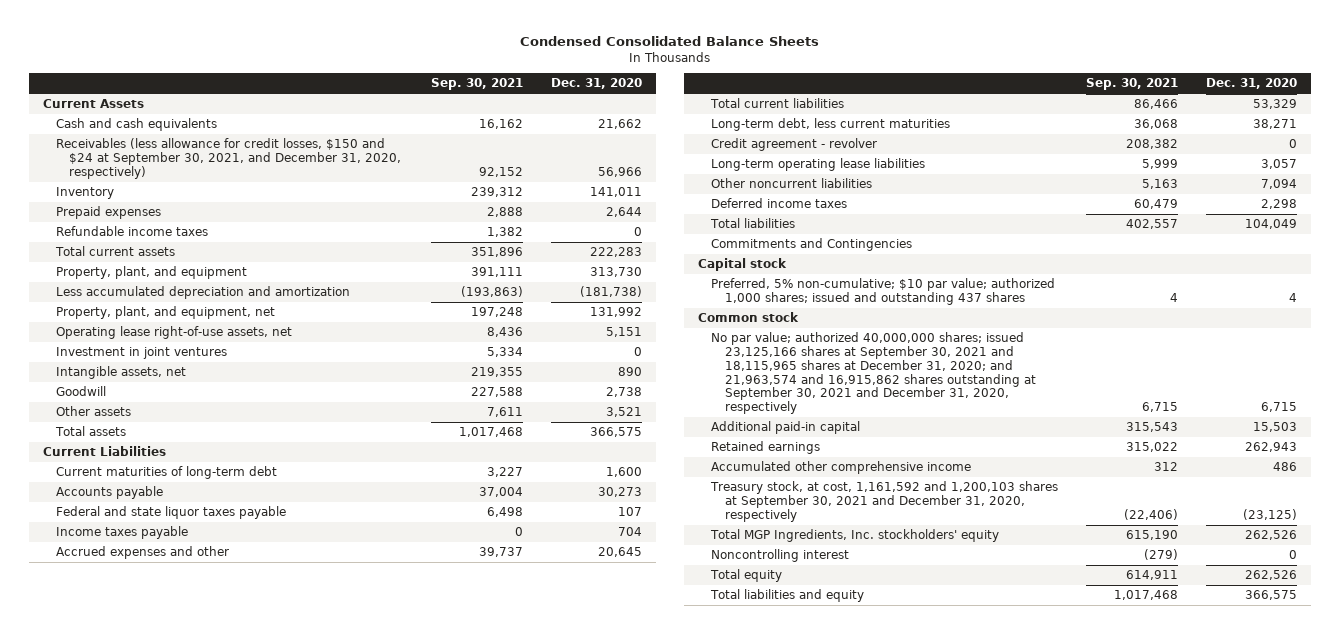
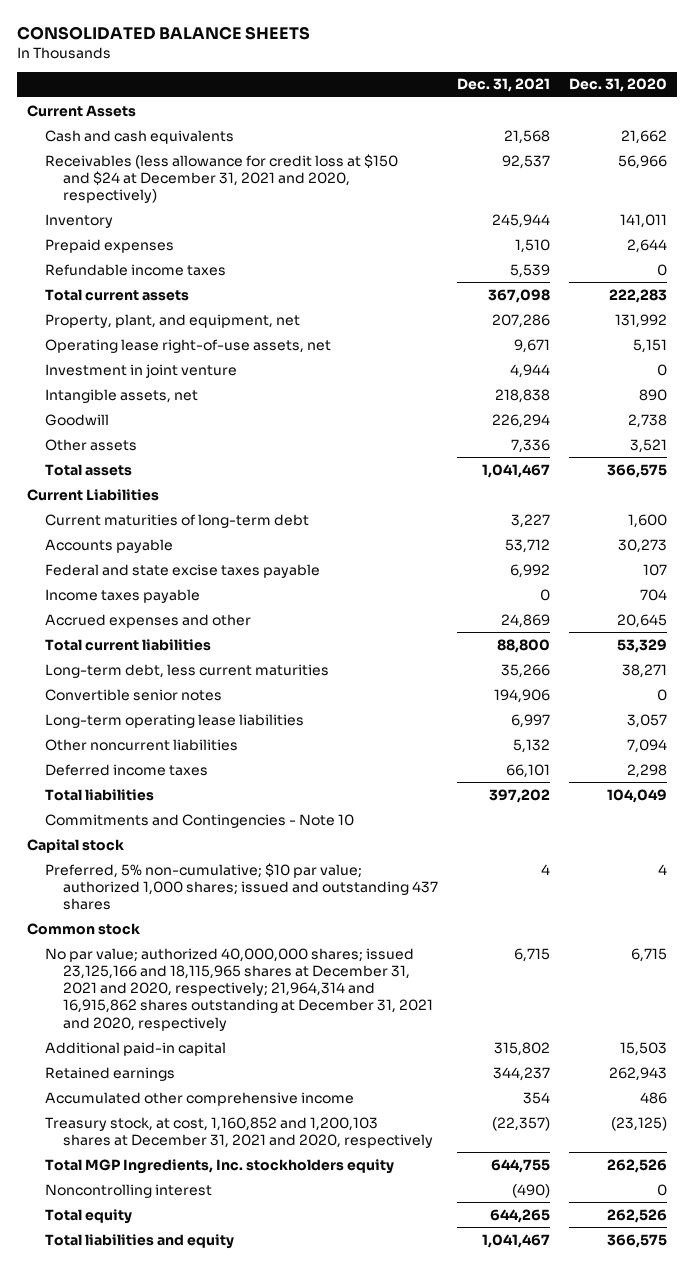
- Condensed Consolidated Balance Sheets
+ CONSOLIDATED BALANCE SHEETS
- | Sep. 30, 2021 | Dec. 31, 2020
+ | Dec. 31, 2021 | Dec. 31, 2020
- Receivables (less allowance for credit losses, $150 and $24 at September 30, 2021, and December 31, 2020, respectively) | 92,152 | 56,966
+ Receivables (less allowance for credit loss at $150 and $24 at December 31, 2021 and 2020, respectively) | 92,537 | 56,966
- Property, plant, and equipment | 391,111 | 313,730
- Less accumulated depreciation and amortization | (193,863) | (181,738)
- Investment in joint ventures | 5,334 | 0
+ Investment in joint venture | 4,944 | 0
- Federal and state liquor taxes payable | 6,498 | 107
+ Federal and state excise taxes payable | 6,992 | 107
- Credit agreement - revolver | 208,382 | 0
+ Convertible senior notes | 194,906 | 0
- Commitments and Contingencies
+ Commitments and Contingencies - Note 10
- No par value; authorized 40,000,000 shares; issued 23,125,166 shares at September 30, 2021 and 18,115,965 shares at December 31, 2020; and 21,963,574 and 16,915,862 shares outstanding at September 30, 2021 and December 31, 2020, respectively | 6,715 | 6,715
+ No par value; authorized 40,000,000 shares; issued 23,125,166 and 18,115,965 shares at December 31, 2021 and 2020, respectively; 21,964,314 and 16,915,862 shares outstanding at December 31, 2021 and 2020, respectively | 6,715 | 6,715
- Treasury stock, at cost, 1,161,592 and 1,200,103 shares at September 30, 2021 and December 31, 2020, respectively | (22,406) | (23,125)
- Total MGP Ingredients, Inc. stockholders' equity | 615,190 | 262,526
+ Treasury stock, at cost, 1,160,852 and 1,200,103 shares at December 31, 2021 and 2020, respectively | (22,357) | (23,125)
+ Total MGP Ingredients, Inc. stockholders equity | 644,755 | 262,526

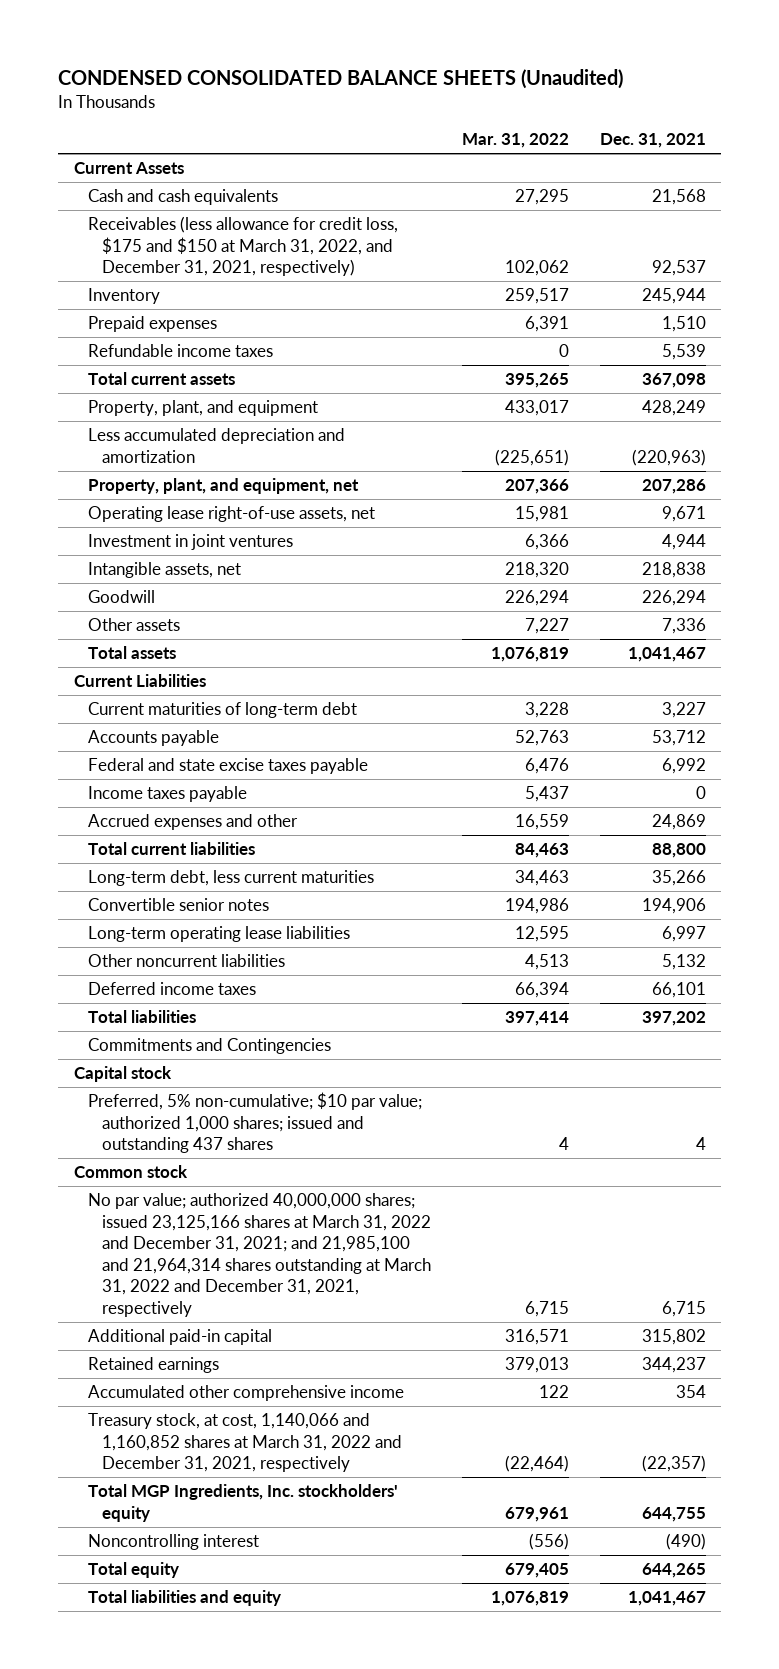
- CONSOLIDATED BALANCE SHEETS
+ CONDENSED CONSOLIDATED BALANCE SHEETS (Unaudited)
- | Dec. 31, 2021 | Dec. 31, 2020
+ | Mar. 31, 2022 | Dec. 31, 2021
- Receivables (less allowance for credit loss at $150 and $24 at December 31, 2021 and 2020, respectively) | 92,537 | 56,966
+ Receivables (less allowance for credit loss, $175 and $150 at March 31, 2022, and December 31, 2021, respectively) | 102,062 | 92,537
+ Property, plant, and equipment | 433,017 | 428,249
+ Less accumulated depreciation and amortization | (225,651) | (220,963)
- Investment in joint venture | 4,944 | 0
+ Investment in joint ventures | 6,366 | 4,944
- Commitments and Contingencies - Note 10
+ Commitments and Contingencies
- No par value; authorized 40,000,000 shares; issued 23,125,166 and 18,115,965 shares at December 31, 2021 and 2020, respectively; 21,964,314 and 16,915,862 shares outstanding at December 31, 2021 and 2020, respectively | 6,715 | 6,715
+ No par value; authorized 40,000,000 shares; issued 23,125,166 shares at March 31, 2022 and December 31, 2021; and 21,985,100 and 21,964,314 shares outstanding at March 31, 2022 and December 31, 2021, respectively | 6,715 | 6,715
- Treasury stock, at cost, 1,160,852 and 1,200,103 shares at December 31, 2021 and 2020, respectively | (22,357) | (23,125)
- Total MGP Ingredients, Inc. stockholders equity | 644,755 | 262,526
+ Treasury stock, at cost, 1,140,066 and 1,160,852 shares at March 31, 2022 and December 31, 2021, respectively | (22,464) | (22,357)
+ Total MGP Ingredients, Inc. stockholders' equity | 679,961 | 644,755

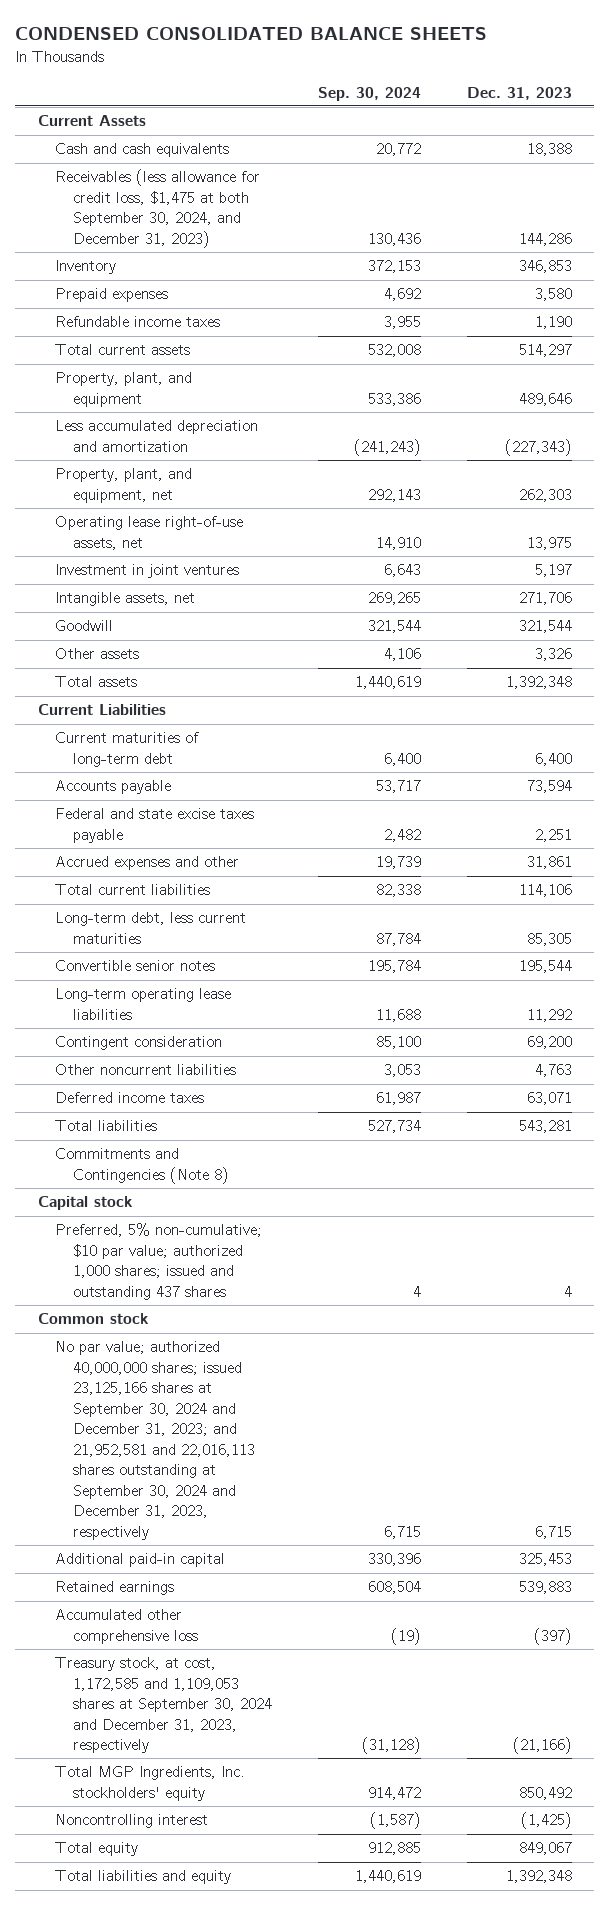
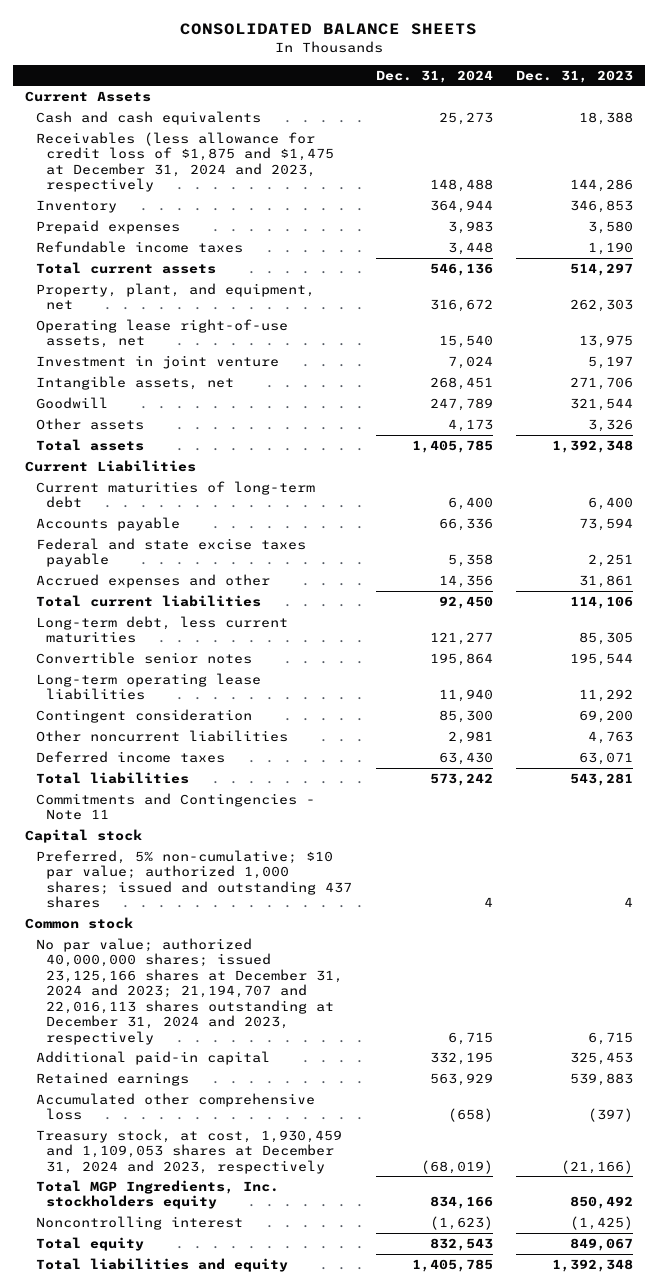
- CONDENSED CONSOLIDATED BALANCE SHEETS
+ CONSOLIDATED BALANCE SHEETS
- | Sep. 30, 2024 | Dec. 31, 2023
+ | Dec. 31, 2024 | Dec. 31, 2023
- Receivables (less allowance for credit loss, $1,475 at both September 30, 2024, and December 31, 2023) | 130,436 | 144,286
+ Receivables (less allowance for credit loss of $1,875 and $1,475 at December 31, 2024 and 2023, respectively | 148,488 | 144,286
- Property, plant, and equipment | 533,386 | 489,646
- Less accumulated depreciation and amortization | (241,243) | (227,343)
- Investment in joint ventures | 6,643 | 5,197
+ Investment in joint venture | 7,024 | 5,197
- Commitments and Contingencies (Note 8)
+ Commitments and Contingencies - Note 11
- No par value; authorized 40,000,000 shares; issued 23,125,166 shares at September 30, 2024 and December 31, 2023; and 21,952,581 and 22,016,113 shares outstanding at September 30, 2024 and December 31, 2023, respectively | 6,715 | 6,715
+ No par value; authorized 40,000,000 shares; issued 23,125,166 shares at December 31, 2024 and 2023; 21,194,707 and 22,016,113 shares outstanding at December 31, 2024 and 2023, respectively | 6,715 | 6,715
- Treasury stock, at cost, 1,172,585 and 1,109,053 shares at September 30, 2024 and December 31, 2023, respectively | (31,128) | (21,166)
- Total MGP Ingredients, Inc. stockholders' equity | 914,472 | 850,492
+ Treasury stock, at cost, 1,930,459 and 1,109,053 shares at December 31, 2024 and 2023, respectively | (68,019) | (21,166)
+ Total MGP Ingredients, Inc. stockholders equity | 834,166 | 850,492

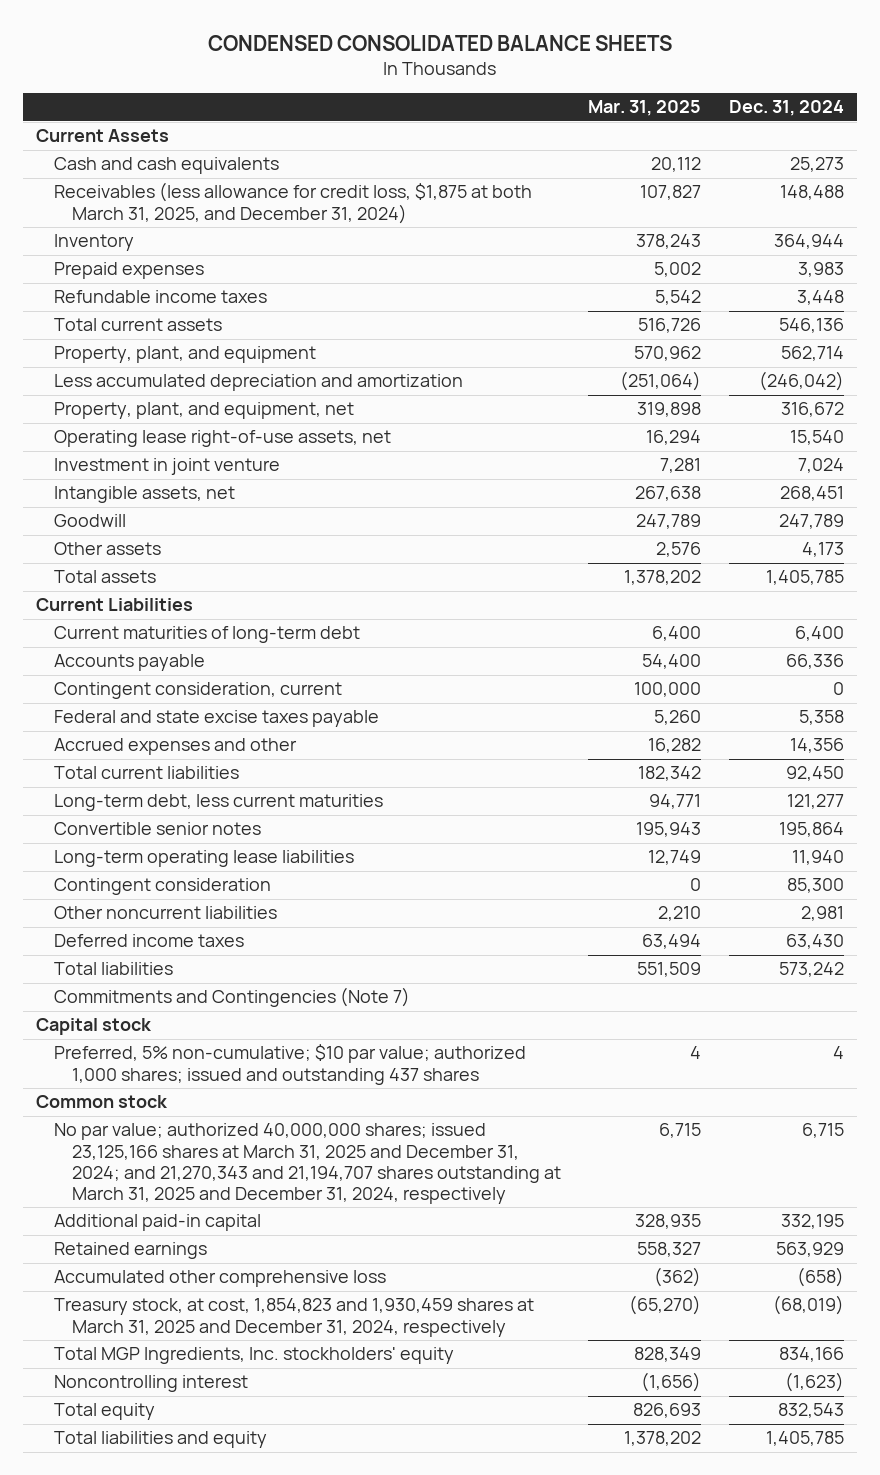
- CONSOLIDATED BALANCE SHEETS
+ CONDENSED CONSOLIDATED BALANCE SHEETS
- | Dec. 31, 2024 | Dec. 31, 2023
+ | Mar. 31, 2025 | Dec. 31, 2024
- Receivables (less allowance for credit loss of $1,875 and $1,475 at December 31, 2024 and 2023, respectively | 148,488 | 144,286
+ Receivables (less allowance for credit loss, $1,875 at both March 31, 2025, and December 31, 2024) | 107,827 | 148,488
+ Property, plant, and equipment | 570,962 | 562,714
+ Less accumulated depreciation and amortization | (251,064) | (246,042)
+ Contingent consideration, current | 100,000 | 0
- Commitments and Contingencies - Note 11
+ Commitments and Contingencies (Note 7)
- No par value; authorized 40,000,000 shares; issued 23,125,166 shares at December 31, 2024 and 2023; 21,194,707 and 22,016,113 shares outstanding at December 31, 2024 and 2023, respectively | 6,715 | 6,715
+ No par value; authorized 40,000,000 shares; issued 23,125,166 shares at March 31, 2025 and December 31, 2024; and 21,270,343 and 21,194,707 shares outstanding at March 31, 2025 and December 31, 2024, respectively | 6,715 | 6,715
- Treasury stock, at cost, 1,930,459 and 1,109,053 shares at December 31, 2024 and 2023, respectively | (68,019) | (21,166)
- Total MGP Ingredients, Inc. stockholders equity | 834,166 | 850,492
+ Treasury stock, at cost, 1,854,823 and 1,930,459 shares at March 31, 2025 and December 31, 2024, respectively | (65,270) | (68,019)
+ Total MGP Ingredients, Inc. stockholders' equity | 828,349 | 834,166

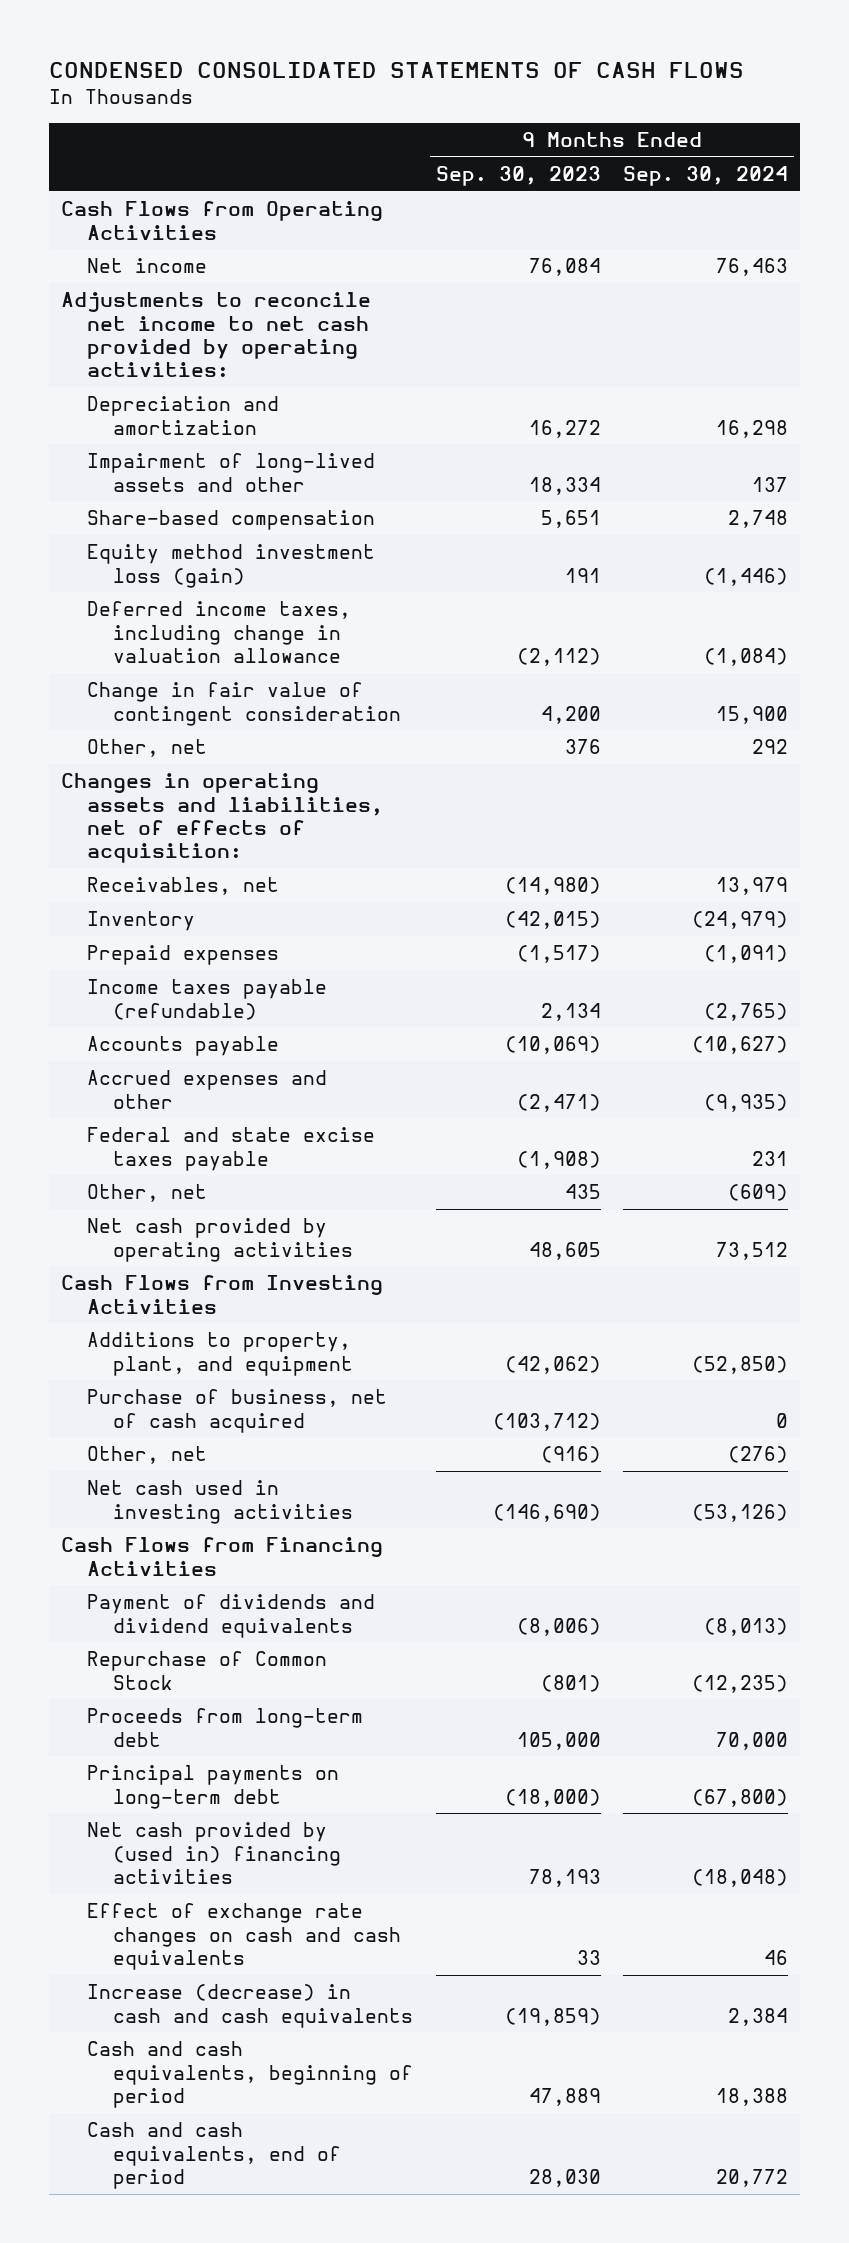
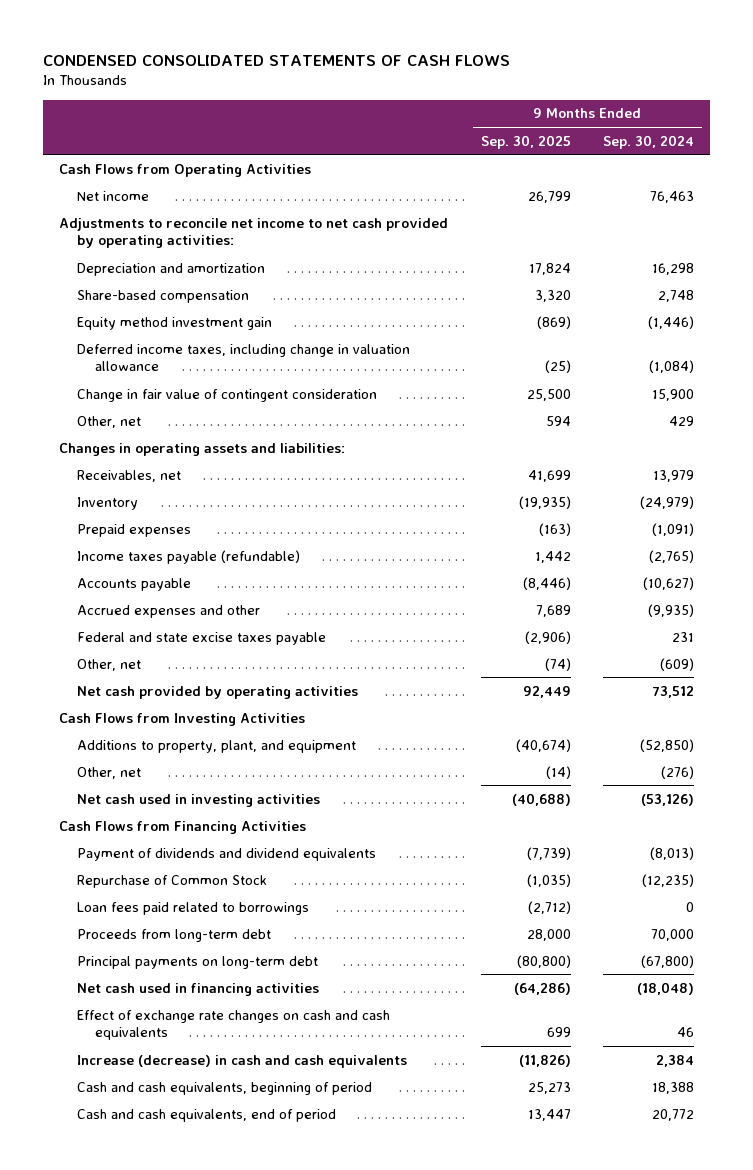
- | 9 Months Ended Sep. 30, 2023 | 9 Months Ended Sep. 30, 2024
+ | 9 Months Ended Sep. 30, 2025 | 9 Months Ended Sep. 30, 2024
- Impairment of long-lived assets and other | 18,334 | 137
- Equity method investment loss (gain) | 191 | (1,446)
+ Equity method investment gain | (869) | (1,446)
- Other, net | 376 | 292
- Changes in operating assets and liabilities, net of effects of acquisition:
+ Other, net | 594 | 429
+ Changes in operating assets and liabilities:
- Purchase of business, net of cash acquired | (103,712) | 0
+ Loan fees paid related to borrowings | (2,712) | 0
- Net cash provided by (used in) financing activities | 78,193 | (18,048)
+ Net cash used in financing activities | (64,286) | (18,048)

